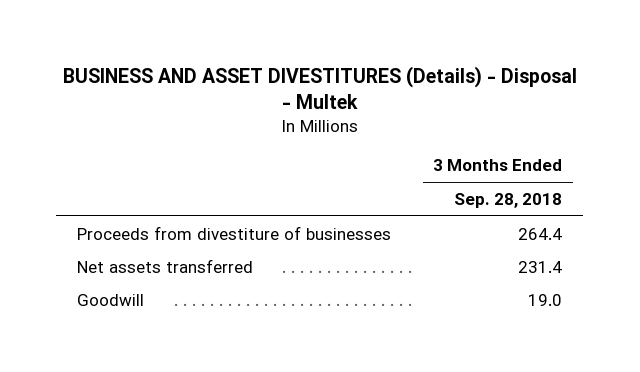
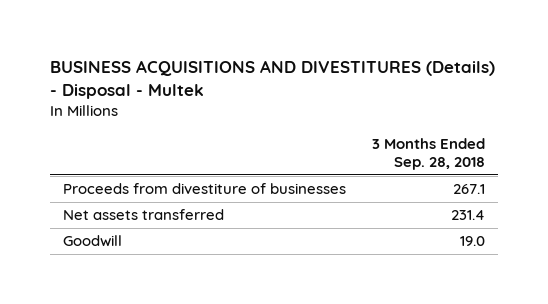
- BUSINESS AND ASSET DIVESTITURES (Details) - Disposal - Multek
+ BUSINESS ACQUISITIONS AND DIVESTITURES (Details) - Disposal - Multek
- Proceeds from divestiture of businesses | 264.4
+ Proceeds from divestiture of businesses | 267.1

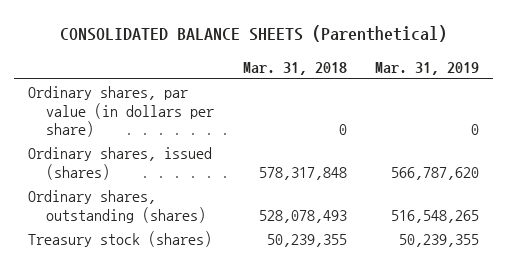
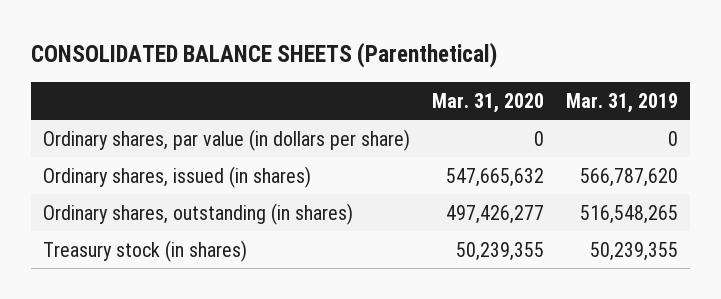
- | Mar. 31, 2018 | Mar. 31, 2019
+ | Mar. 31, 2020 | Mar. 31, 2019
- Ordinary shares, issued (shares) | 578,317,848 | 566,787,620
- Ordinary shares, outstanding (shares) | 528,078,493 | 516,548,265
- Treasury stock (shares) | 50,239,355 | 50,239,355
+ Ordinary shares, issued (in shares) | 547,665,632 | 566,787,620
+ Ordinary shares, outstanding (in shares) | 497,426,277 | 516,548,265
+ Treasury stock (in shares) | 50,239,355 | 50,239,355

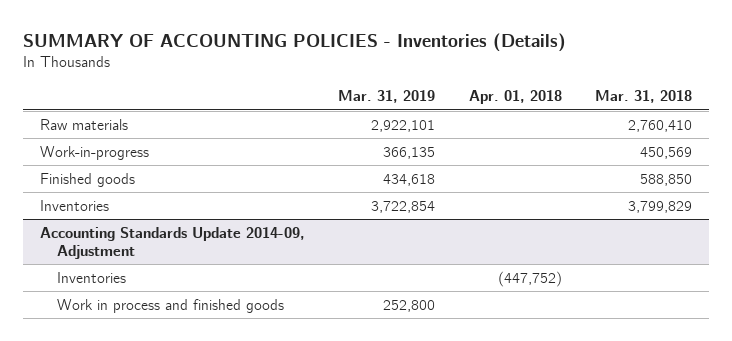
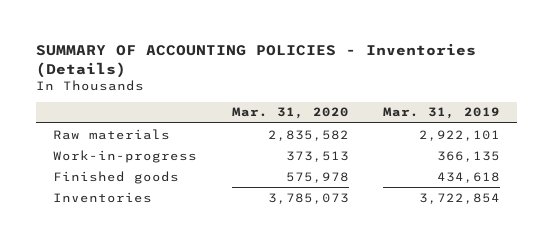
- | Mar. 31, 2019 | Apr. 01, 2018 | Mar. 31, 2018
+ | Mar. 31, 2020 | Mar. 31, 2019
- Accounting Standards Update 2014-09, Adjustment
- Inventories | | (447,752) |
- Work in process and finished goods | 252,800 | |

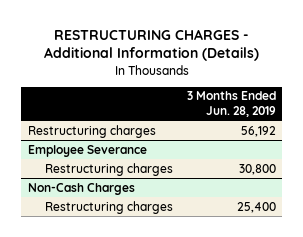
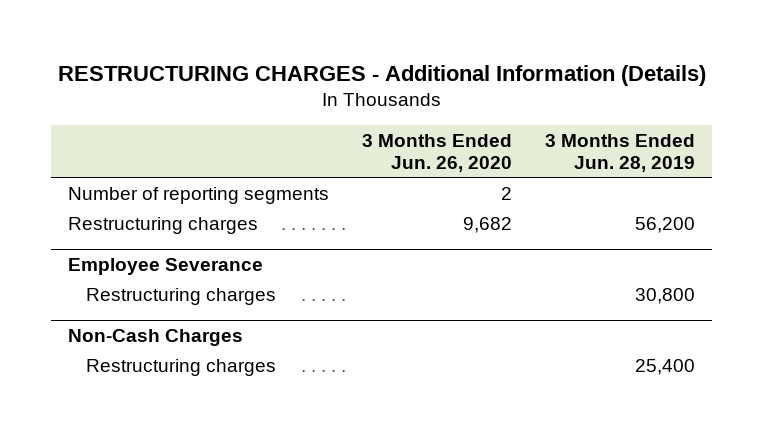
- | 3 Months Ended Jun. 28, 2019
+ | 3 Months Ended Jun. 26, 2020 | 3 Months Ended Jun. 28, 2019
- Restructuring charges | 56,192
+ Number of reporting segments | 2 |
+ Restructuring charges | 9,682 | 56,200

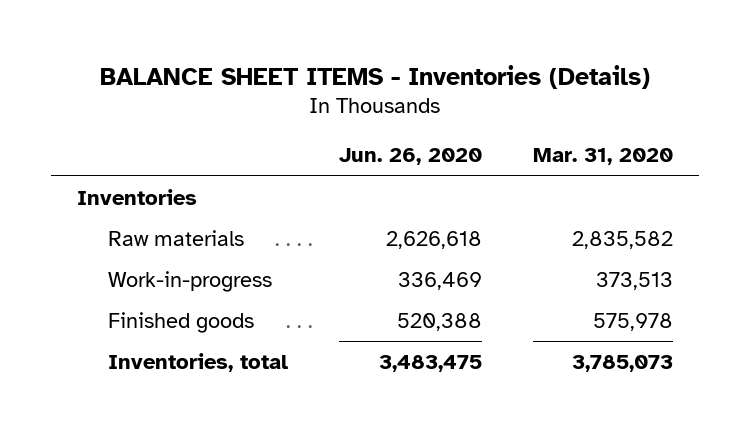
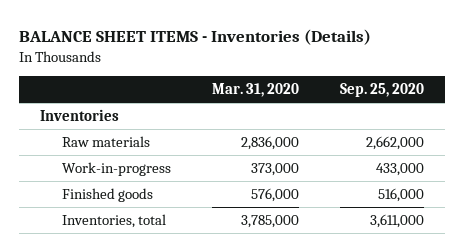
- | Jun. 26, 2020 | Mar. 31, 2020
+ | Mar. 31, 2020 | Sep. 25, 2020
- Raw materials | 2,626,618 | 2,835,582
- Work-in-progress | 336,469 | 373,513
- Finished goods | 520,388 | 575,978
- Inventories, total | 3,483,475 | 3,785,073
+ Raw materials | 2,836,000 | 2,662,000
+ Work-in-progress | 373,000 | 433,000
+ Finished goods | 576,000 | 516,000
+ Inventories, total | 3,785,000 | 3,611,000

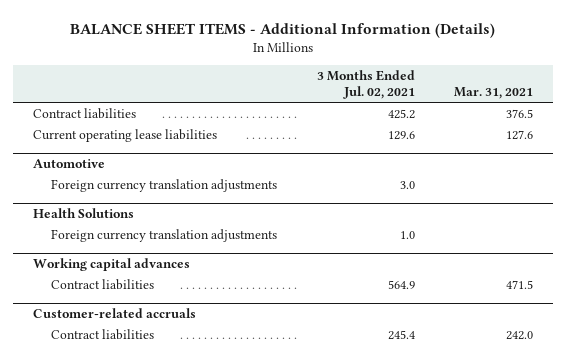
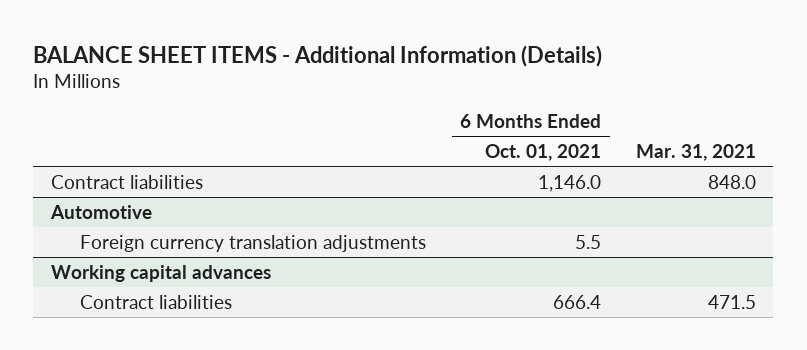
- | 3 Months Ended Jul. 02, 2021 | Mar. 31, 2021
+ | 6 Months Ended Oct. 01, 2021 | Mar. 31, 2021
- Contract liabilities | 425.2 | 376.5
- Current operating lease liabilities | 129.6 | 127.6
+ Contract liabilities | 1,146.0 | 848.0
- Health Solutions
- Foreign currency translation adjustments | 1.0 |
- Customer-related accruals
- Contract liabilities | 245.4 | 242.0

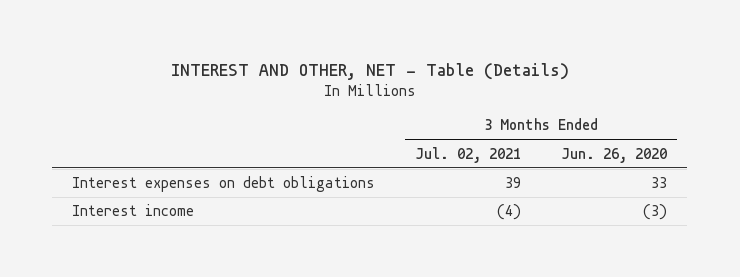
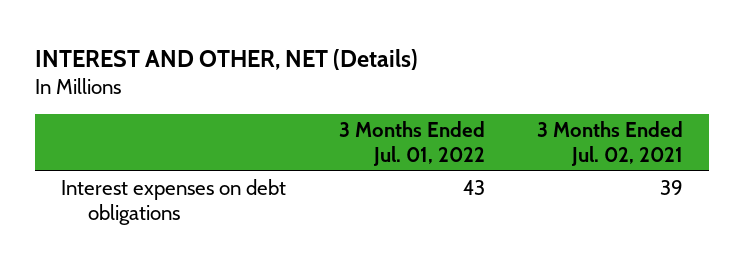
- INTEREST AND OTHER, NET - Table (Details)
+ INTEREST AND OTHER, NET (Details)
- | 3 Months Ended Jul. 02, 2021 | 3 Months Ended Jun. 26, 2020
+ | 3 Months Ended Jul. 01, 2022 | 3 Months Ended Jul. 02, 2021
- Interest income | (4) | (3)

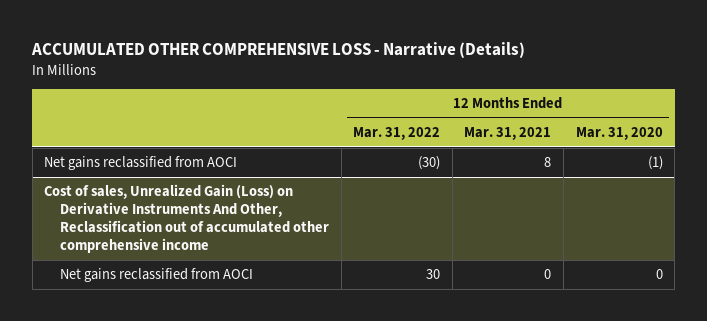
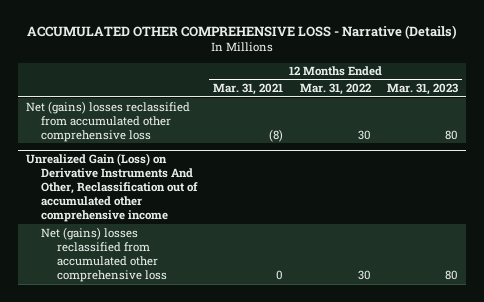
- | 12 Months Ended Mar. 31, 2022 | 12 Months Ended Mar. 31, 2021 | 12 Months Ended Mar. 31, 2020
+ | 12 Months Ended Mar. 31, 2021 | 12 Months Ended Mar. 31, 2022 | 12 Months Ended Mar. 31, 2023
- Net gains reclassified from AOCI | (30) | 8 | (1)
- Cost of sales, Unrealized Gain (Loss) on Derivative Instruments And Other, Reclassification out of accumulated other comprehensive income
- Net gains reclassified from AOCI | 30 | 0 | 0
+ Net (gains) losses reclassified from accumulated other comprehensive loss | (8) | 30 | 80
+ Unrealized Gain (Loss) on Derivative Instruments And Other, Reclassification out of accumulated other comprehensive income
+ Net (gains) losses reclassified from accumulated other comprehensive loss | 0 | 30 | 80

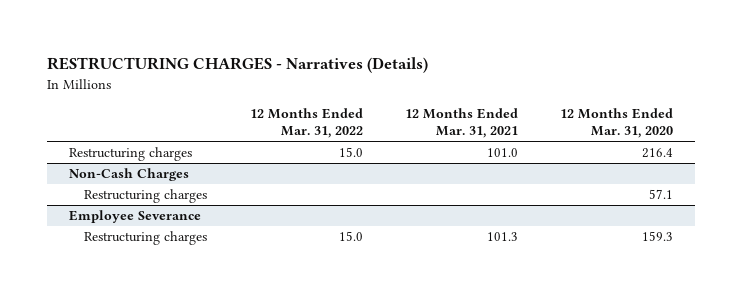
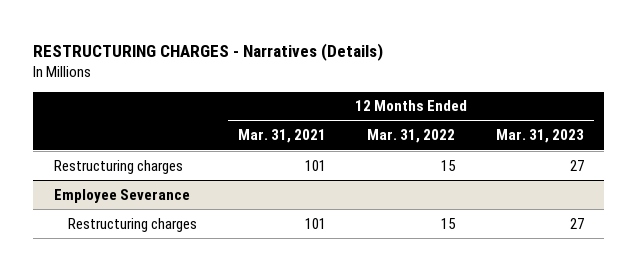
- | 12 Months Ended Mar. 31, 2022 | 12 Months Ended Mar. 31, 2021 | 12 Months Ended Mar. 31, 2020
+ | 12 Months Ended Mar. 31, 2021 | 12 Months Ended Mar. 31, 2022 | 12 Months Ended Mar. 31, 2023
- Restructuring charges | 15.0 | 101.0 | 216.4
- Non-Cash Charges
- Restructuring charges | | | 57.1
+ Restructuring charges | 101 | 15 | 27
@ Employee Severance
- Restructuring charges | 15.0 | 101.3 | 159.3
+ Restructuring charges | 101 | 15 | 27

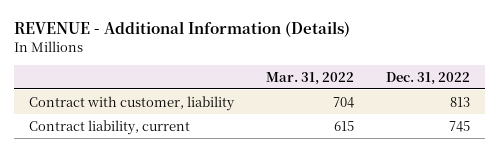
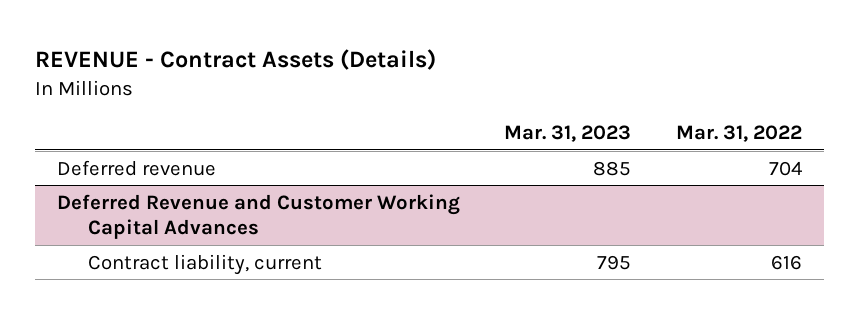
- REVENUE - Additional Information (Details)
+ REVENUE - Contract Assets (Details)
- | Mar. 31, 2022 | Dec. 31, 2022
+ | Mar. 31, 2023 | Mar. 31, 2022
- Contract with customer, liability | 704 | 813
- Contract liability, current | 615 | 745
+ Deferred revenue | 885 | 704
+ Deferred Revenue and Customer Working Capital Advances
+ Contract liability, current | 795 | 616

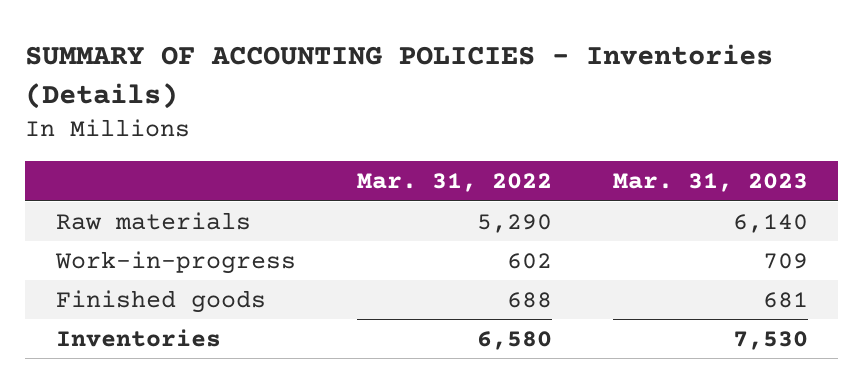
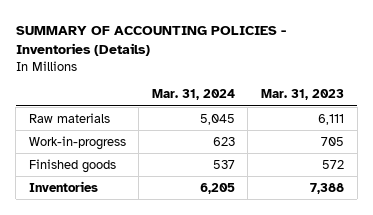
- | Mar. 31, 2022 | Mar. 31, 2023
+ | Mar. 31, 2024 | Mar. 31, 2023
- Raw materials | 5,290 | 6,140
- Work-in-progress | 602 | 709
- Finished goods | 688 | 681
- Inventories | 6,580 | 7,530
+ Raw materials | 5,045 | 6,111
+ Work-in-progress | 623 | 705
+ Finished goods | 537 | 572
+ Inventories | 6,205 | 7,388

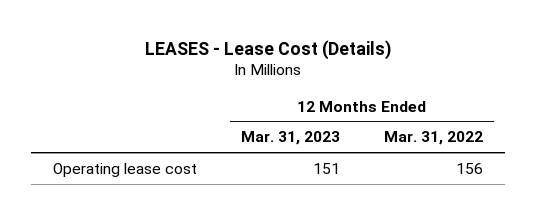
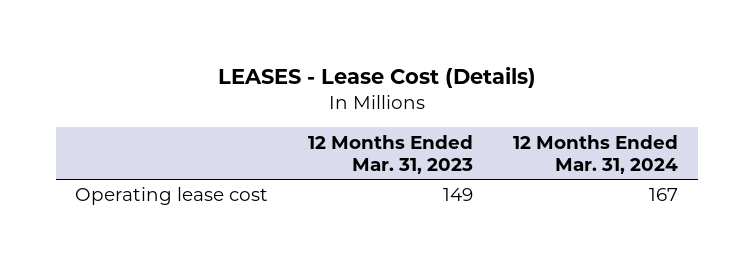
- | 12 Months Ended Mar. 31, 2023 | 12 Months Ended Mar. 31, 2022
+ | 12 Months Ended Mar. 31, 2023 | 12 Months Ended Mar. 31, 2024
- Operating lease cost | 151 | 156
+ Operating lease cost | 149 | 167

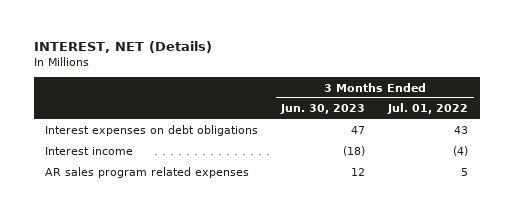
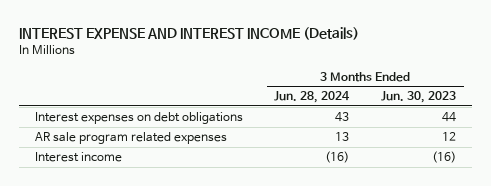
- INTEREST, NET (Details)
+ INTEREST EXPENSE AND INTEREST INCOME (Details)
- | 3 Months Ended Jun. 30, 2023 | 3 Months Ended Jul. 01, 2022
+ | 3 Months Ended Jun. 28, 2024 | 3 Months Ended Jun. 30, 2023
- Interest expenses on debt obligations | 47 | 43
- Interest income | (18) | (4)
- AR sales program related expenses | 12 | 5
+ Interest expenses on debt obligations | 43 | 44
+ AR sale program related expenses | 13 | 12
+ Interest income | (16) | (16)

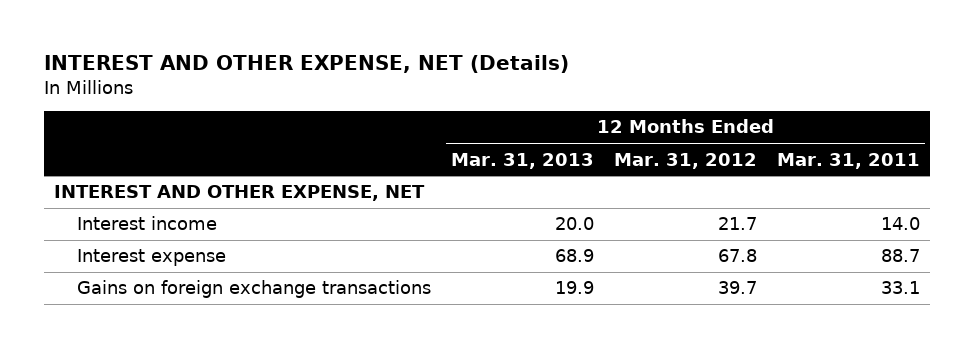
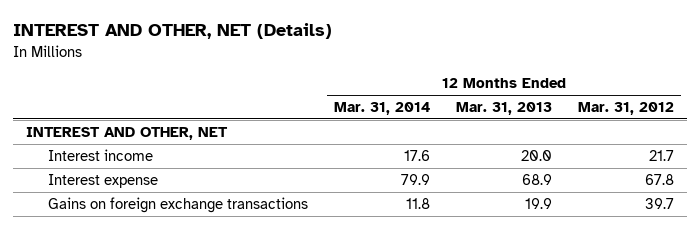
- INTEREST AND OTHER EXPENSE, NET (Details)
+ INTEREST AND OTHER, NET (Details)
- | 12 Months Ended Mar. 31, 2013 | 12 Months Ended Mar. 31, 2012 | 12 Months Ended Mar. 31, 2011
+ | 12 Months Ended Mar. 31, 2014 | 12 Months Ended Mar. 31, 2013 | 12 Months Ended Mar. 31, 2012
- INTEREST AND OTHER EXPENSE, NET
+ INTEREST AND OTHER, NET

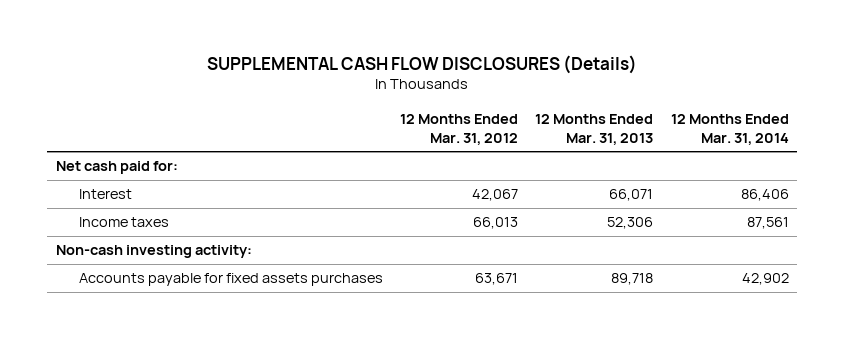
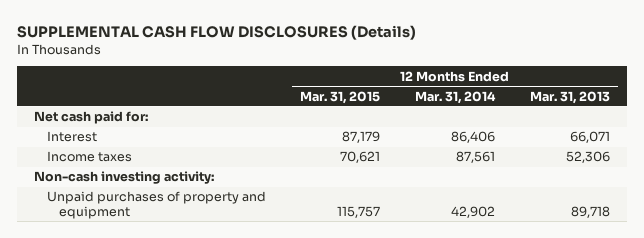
- | 12 Months Ended Mar. 31, 2012 | 12 Months Ended Mar. 31, 2013 | 12 Months Ended Mar. 31, 2014
+ | 12 Months Ended Mar. 31, 2015 | 12 Months Ended Mar. 31, 2014 | 12 Months Ended Mar. 31, 2013
- Accounts payable for fixed assets purchases | 63,671 | 89,718 | 42,902
+ Unpaid purchases of property and equipment | 115,757 | 42,902 | 89,718

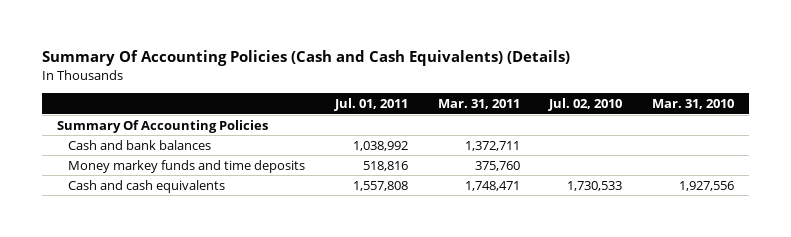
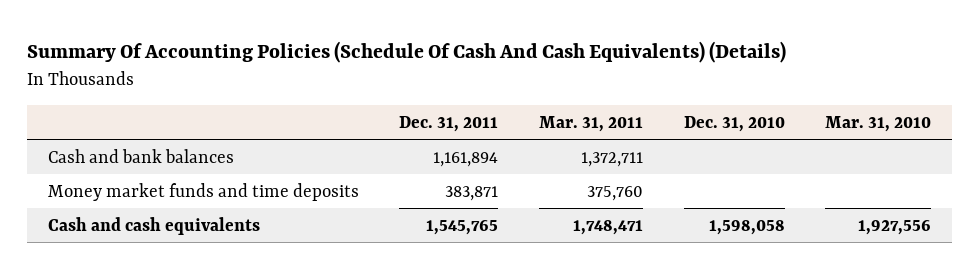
- Summary Of Accounting Policies (Cash and Cash Equivalents) (Details)
+ Summary Of Accounting Policies (Schedule Of Cash And Cash Equivalents) (Details)
- | Jul. 01, 2011 | Mar. 31, 2011 | Jul. 02, 2010 | Mar. 31, 2010
+ | Dec. 31, 2011 | Mar. 31, 2011 | Dec. 31, 2010 | Mar. 31, 2010
- Summary Of Accounting Policies
- Money markey funds and time deposits | 518,816 | 375,760 | |
+ Money market funds and time deposits | 383,871 | 375,760 | |

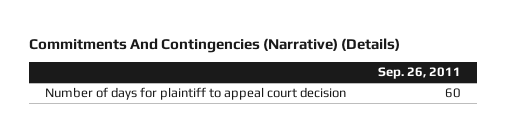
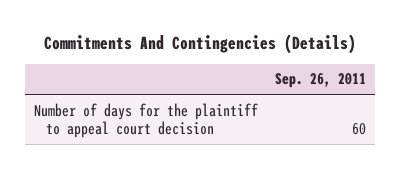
- Commitments And Contingencies (Narrative) (Details)
+ Commitments And Contingencies (Details)
- Number of days for plaintiff to appeal court decision | 60
+ Number of days for the plaintiff to appeal court decision | 60

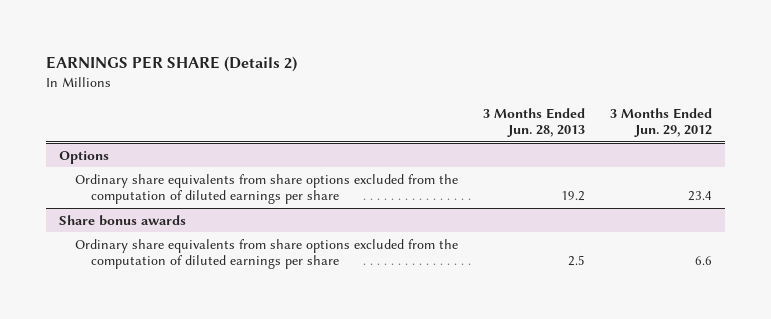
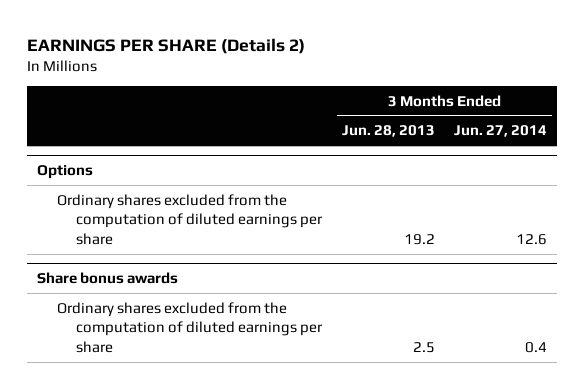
- | 3 Months Ended Jun. 28, 2013 | 3 Months Ended Jun. 29, 2012
+ | 3 Months Ended Jun. 28, 2013 | 3 Months Ended Jun. 27, 2014
@ Options
- Ordinary share equivalents from share options excluded from the computation of diluted earnings per share | 19.2 | 23.4
+ Ordinary shares excluded from the computation of diluted earnings per share | 19.2 | 12.6
@ Share bonus awards
- Ordinary share equivalents from share options excluded from the computation of diluted earnings per share | 2.5 | 6.6
+ Ordinary shares excluded from the computation of diluted earnings per share | 2.5 | 0.4

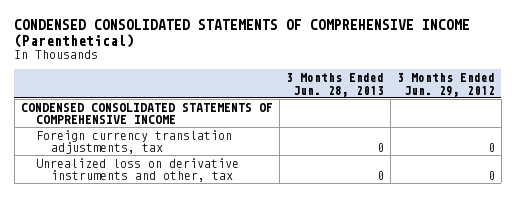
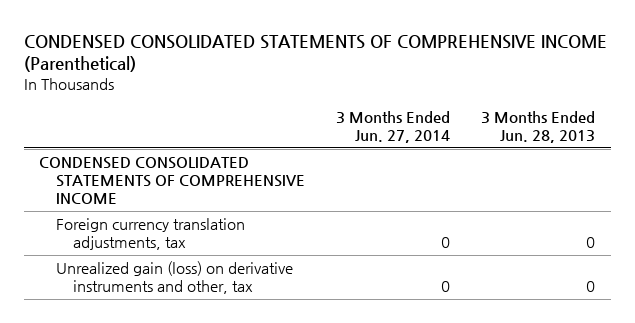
- | 3 Months Ended Jun. 28, 2013 | 3 Months Ended Jun. 29, 2012
+ | 3 Months Ended Jun. 27, 2014 | 3 Months Ended Jun. 28, 2013
- Unrealized loss on derivative instruments and other, tax | 0 | 0
+ Unrealized gain (loss) on derivative instruments and other, tax | 0 | 0

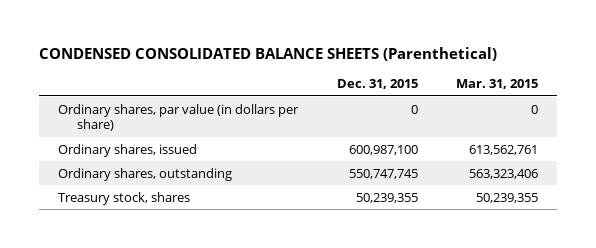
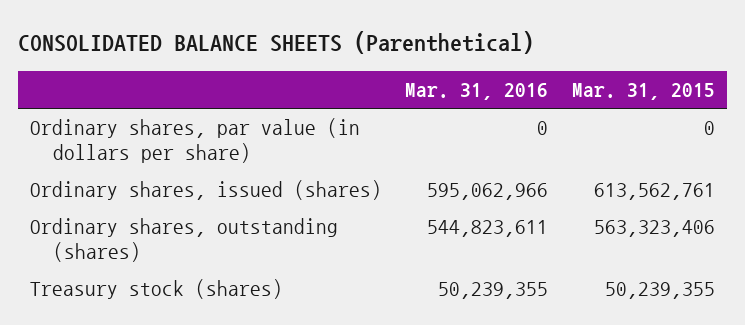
- CONDENSED CONSOLIDATED BALANCE SHEETS (Parenthetical)
+ CONSOLIDATED BALANCE SHEETS (Parenthetical)
- | Dec. 31, 2015 | Mar. 31, 2015
+ | Mar. 31, 2016 | Mar. 31, 2015
- Ordinary shares, issued | 600,987,100 | 613,562,761
- Ordinary shares, outstanding | 550,747,745 | 563,323,406
- Treasury stock, shares | 50,239,355 | 50,239,355
+ Ordinary shares, issued (shares) | 595,062,966 | 613,562,761
+ Ordinary shares, outstanding (shares) | 544,823,611 | 563,323,406
+ Treasury stock (shares) | 50,239,355 | 50,239,355

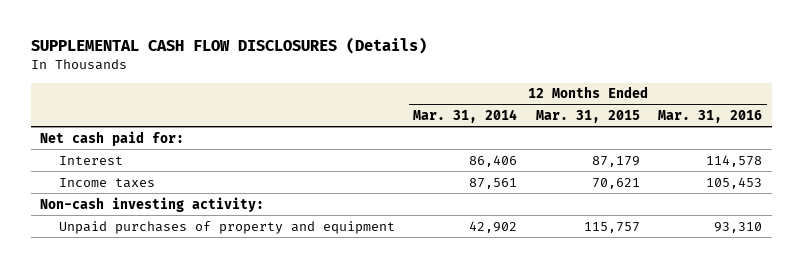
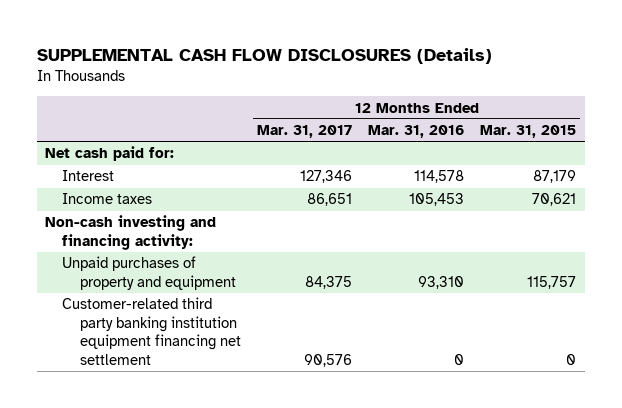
- | 12 Months Ended Mar. 31, 2014 | 12 Months Ended Mar. 31, 2015 | 12 Months Ended Mar. 31, 2016
+ | 12 Months Ended Mar. 31, 2017 | 12 Months Ended Mar. 31, 2016 | 12 Months Ended Mar. 31, 2015
- Non-cash investing activity:
+ Non-cash investing and financing activity:
+ Customer-related third party banking institution equipment financing net settlement | 90,576 | 0 | 0

